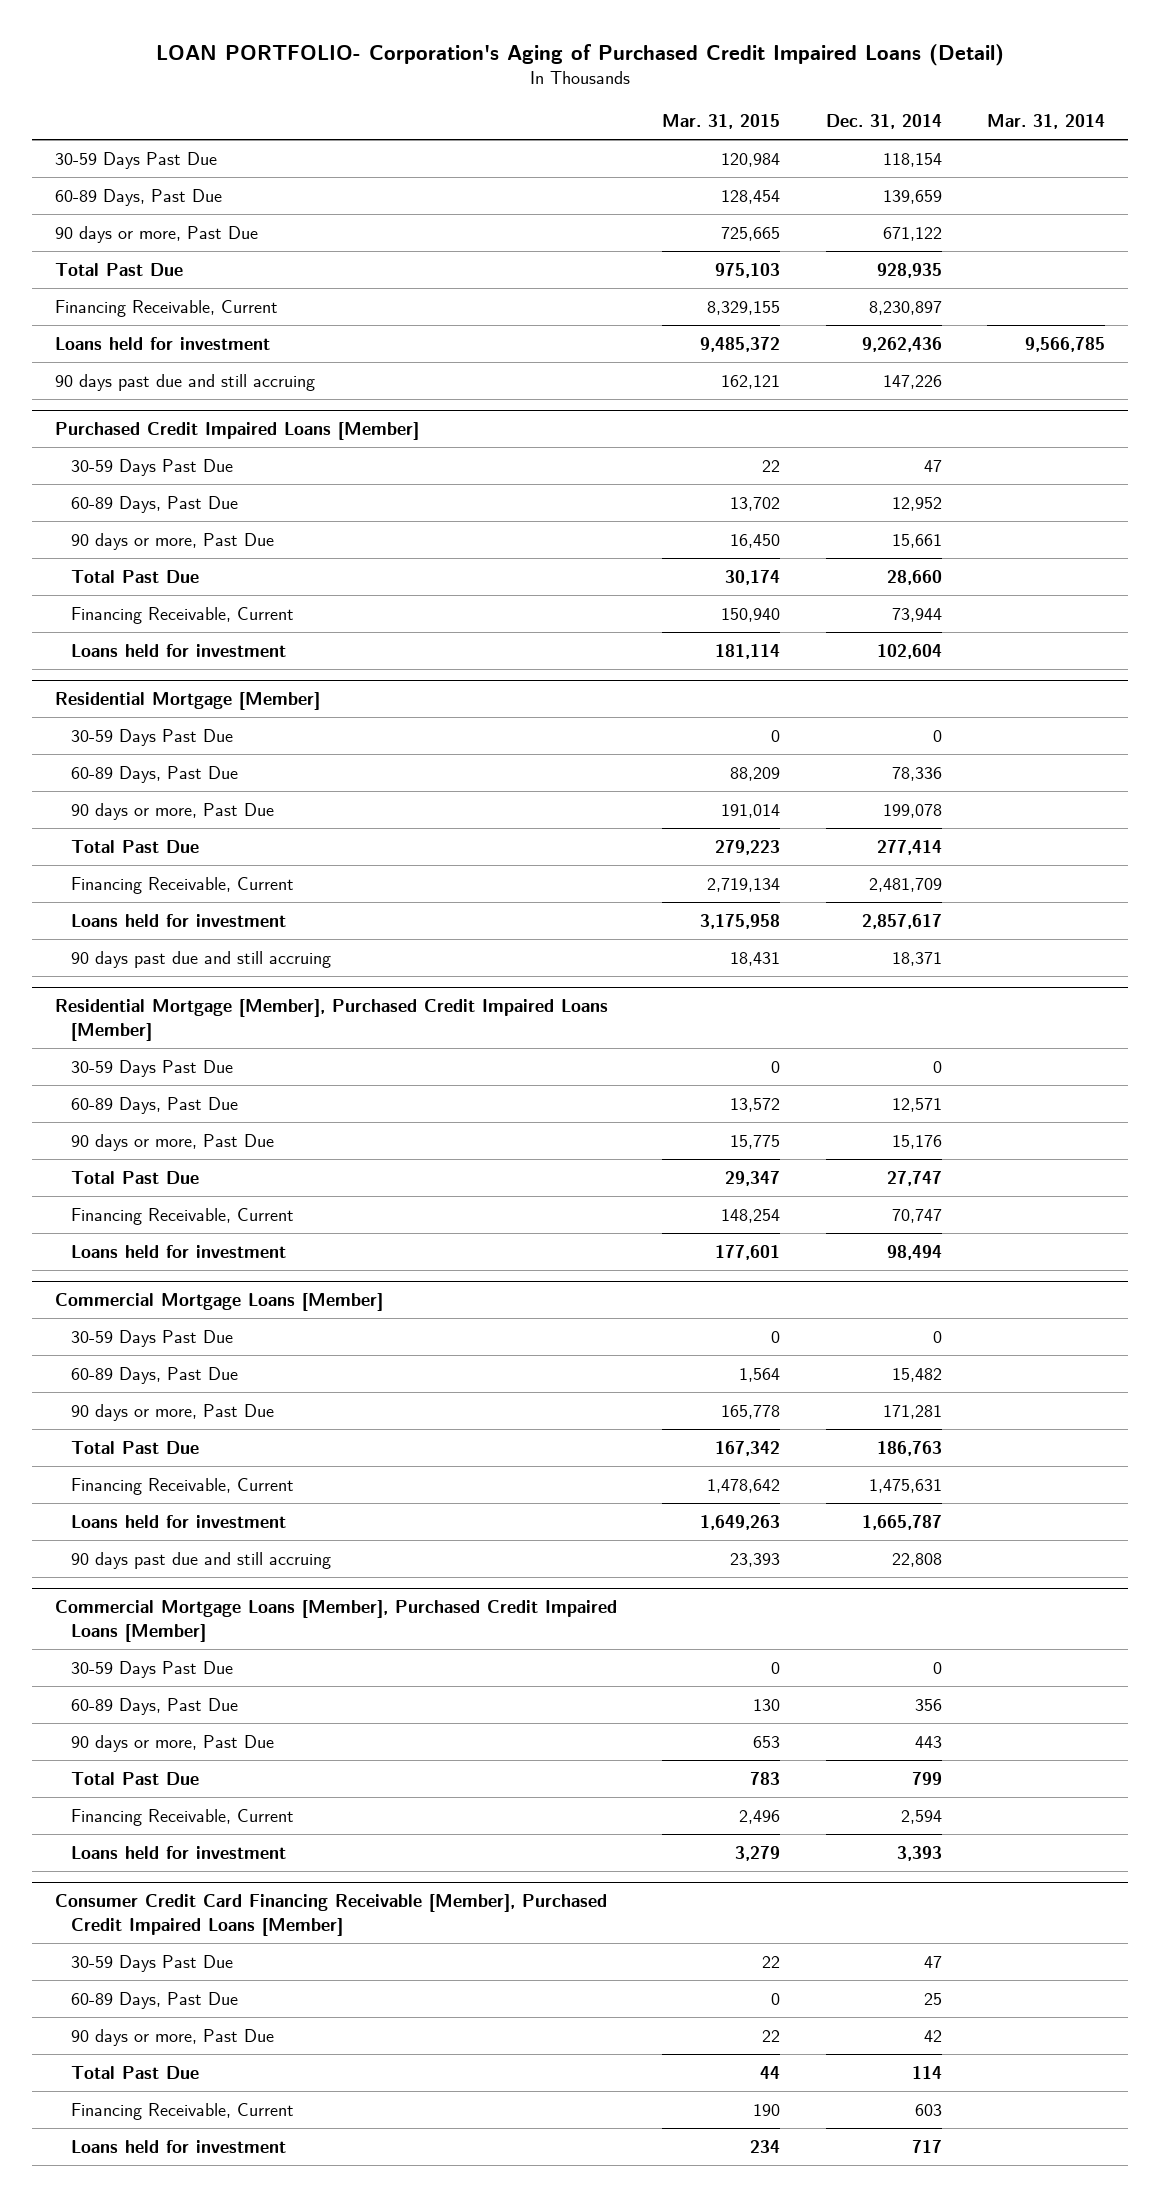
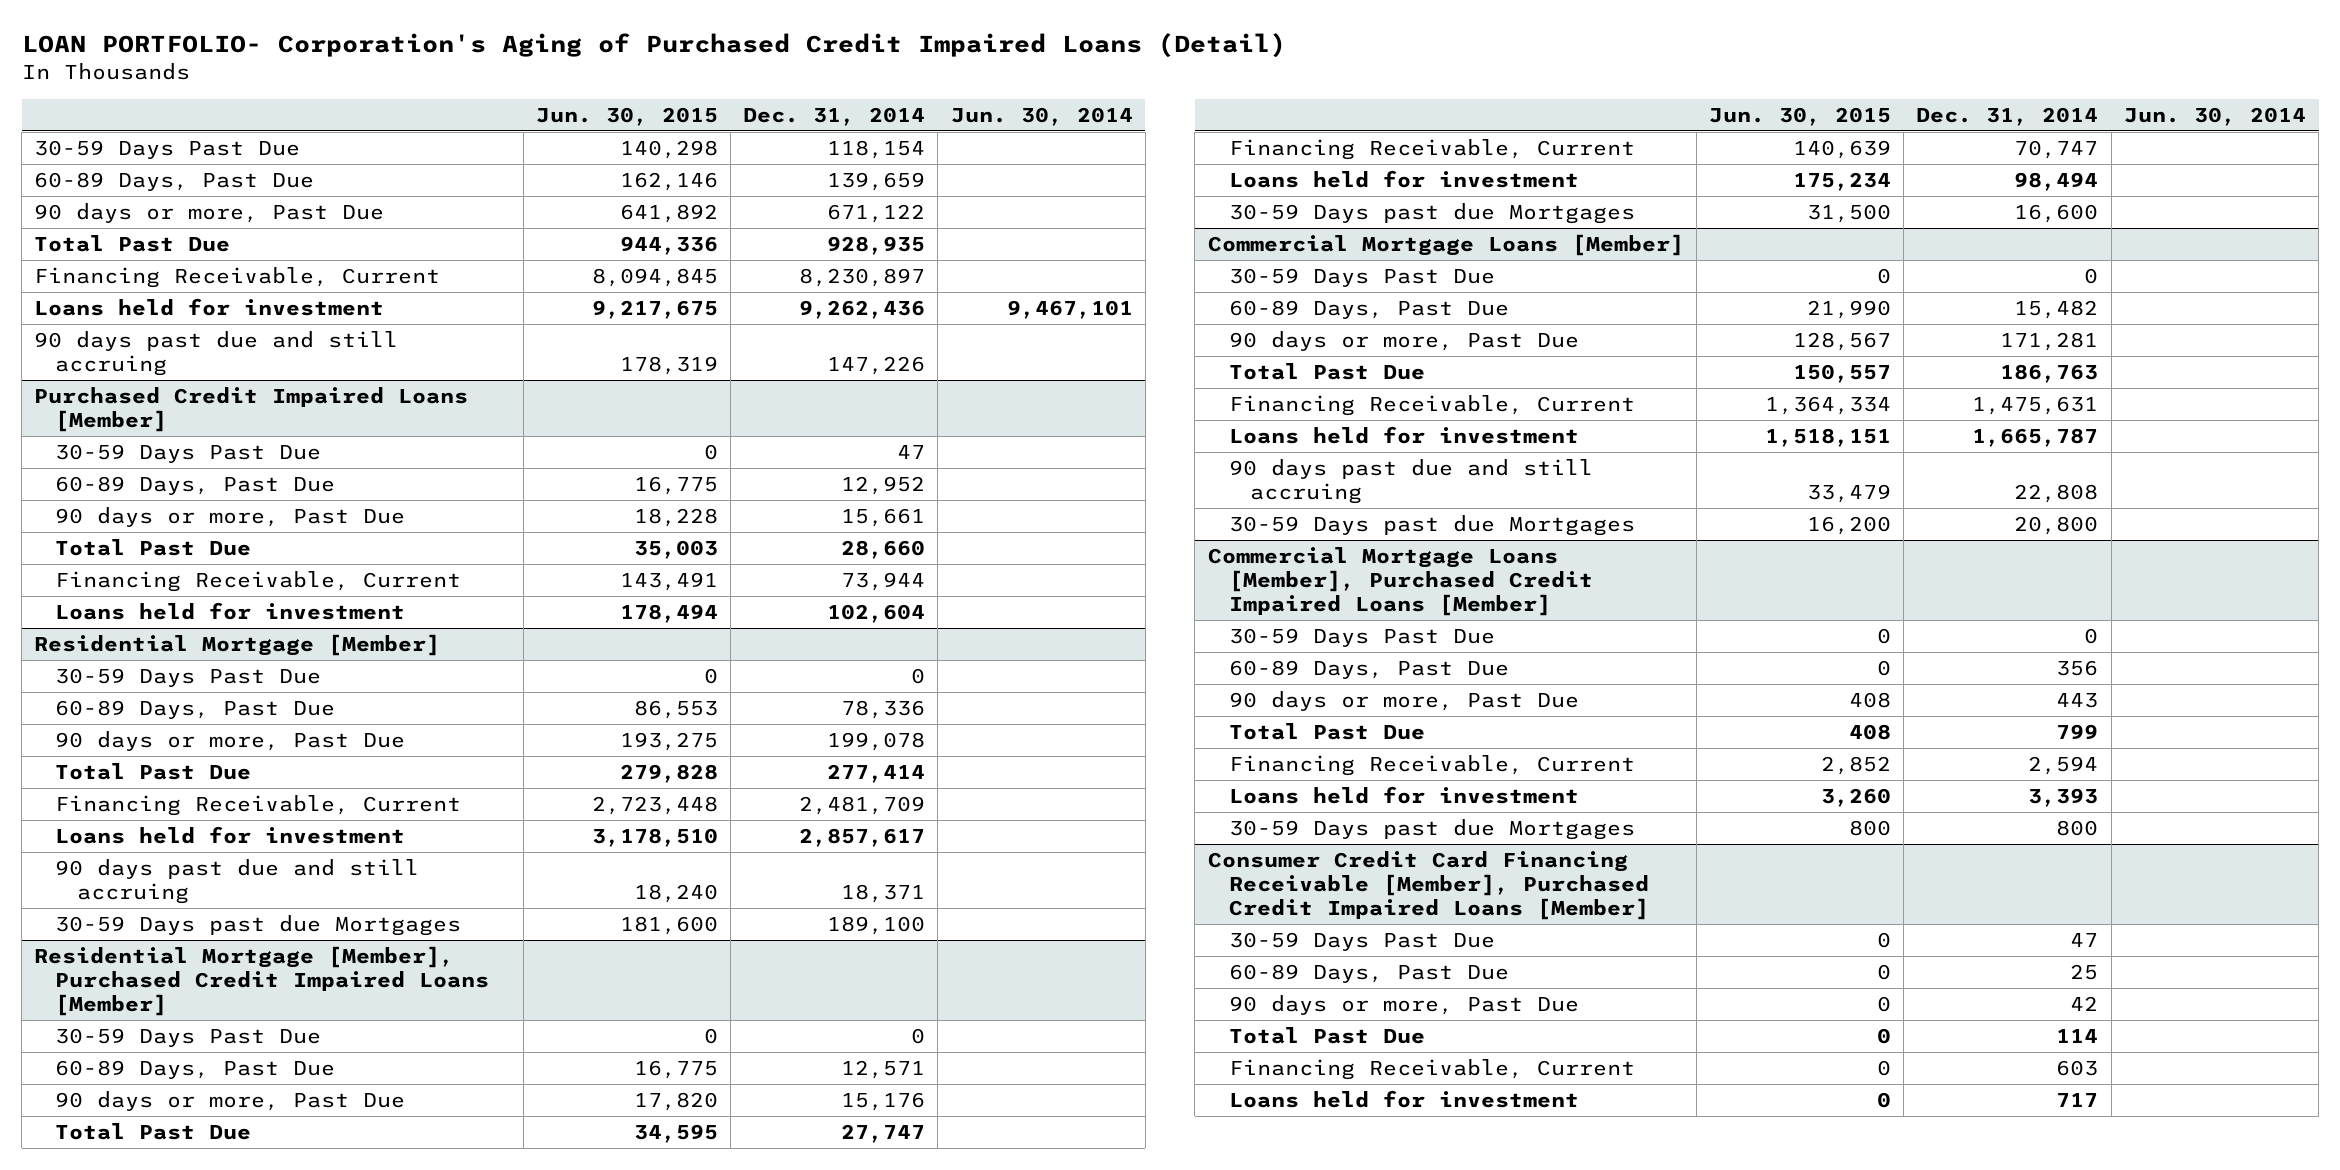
- | Mar. 31, 2015 | Dec. 31, 2014 | Mar. 31, 2014
+ | Jun. 30, 2015 | Dec. 31, 2014 | Jun. 30, 2014
@ Residential Mortgage [Member]
+ 30-59 Days past due Mortgages | 181,600 | 189,100 |
@ Residential Mortgage [Member], Purchased Credit Impaired Loans [Member]
+ 30-59 Days past due Mortgages | 31,500 | 16,600 |
@ Commercial Mortgage Loans [Member]
+ 30-59 Days past due Mortgages | 16,200 | 20,800 |
@ Commercial Mortgage Loans [Member], Purchased Credit Impaired Loans [Member]
+ 30-59 Days past due Mortgages | 800 | 800 |

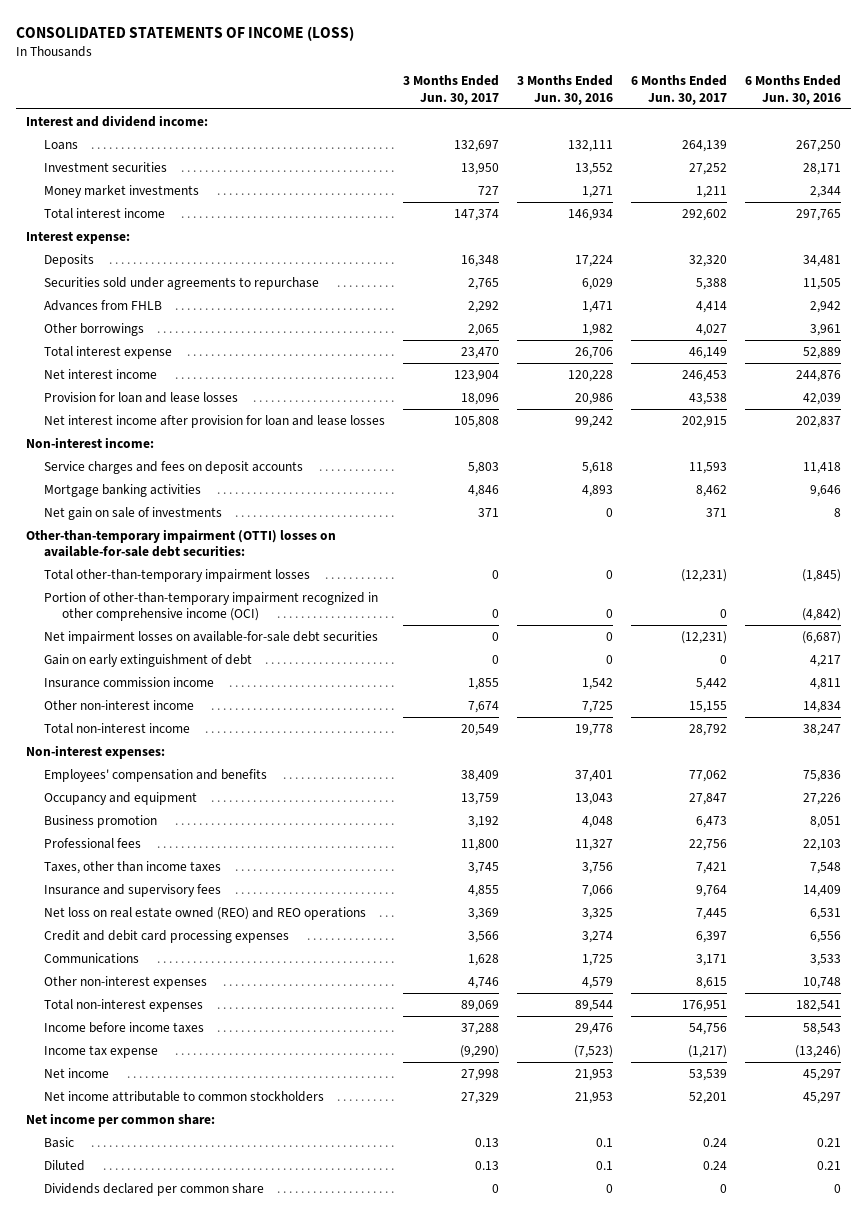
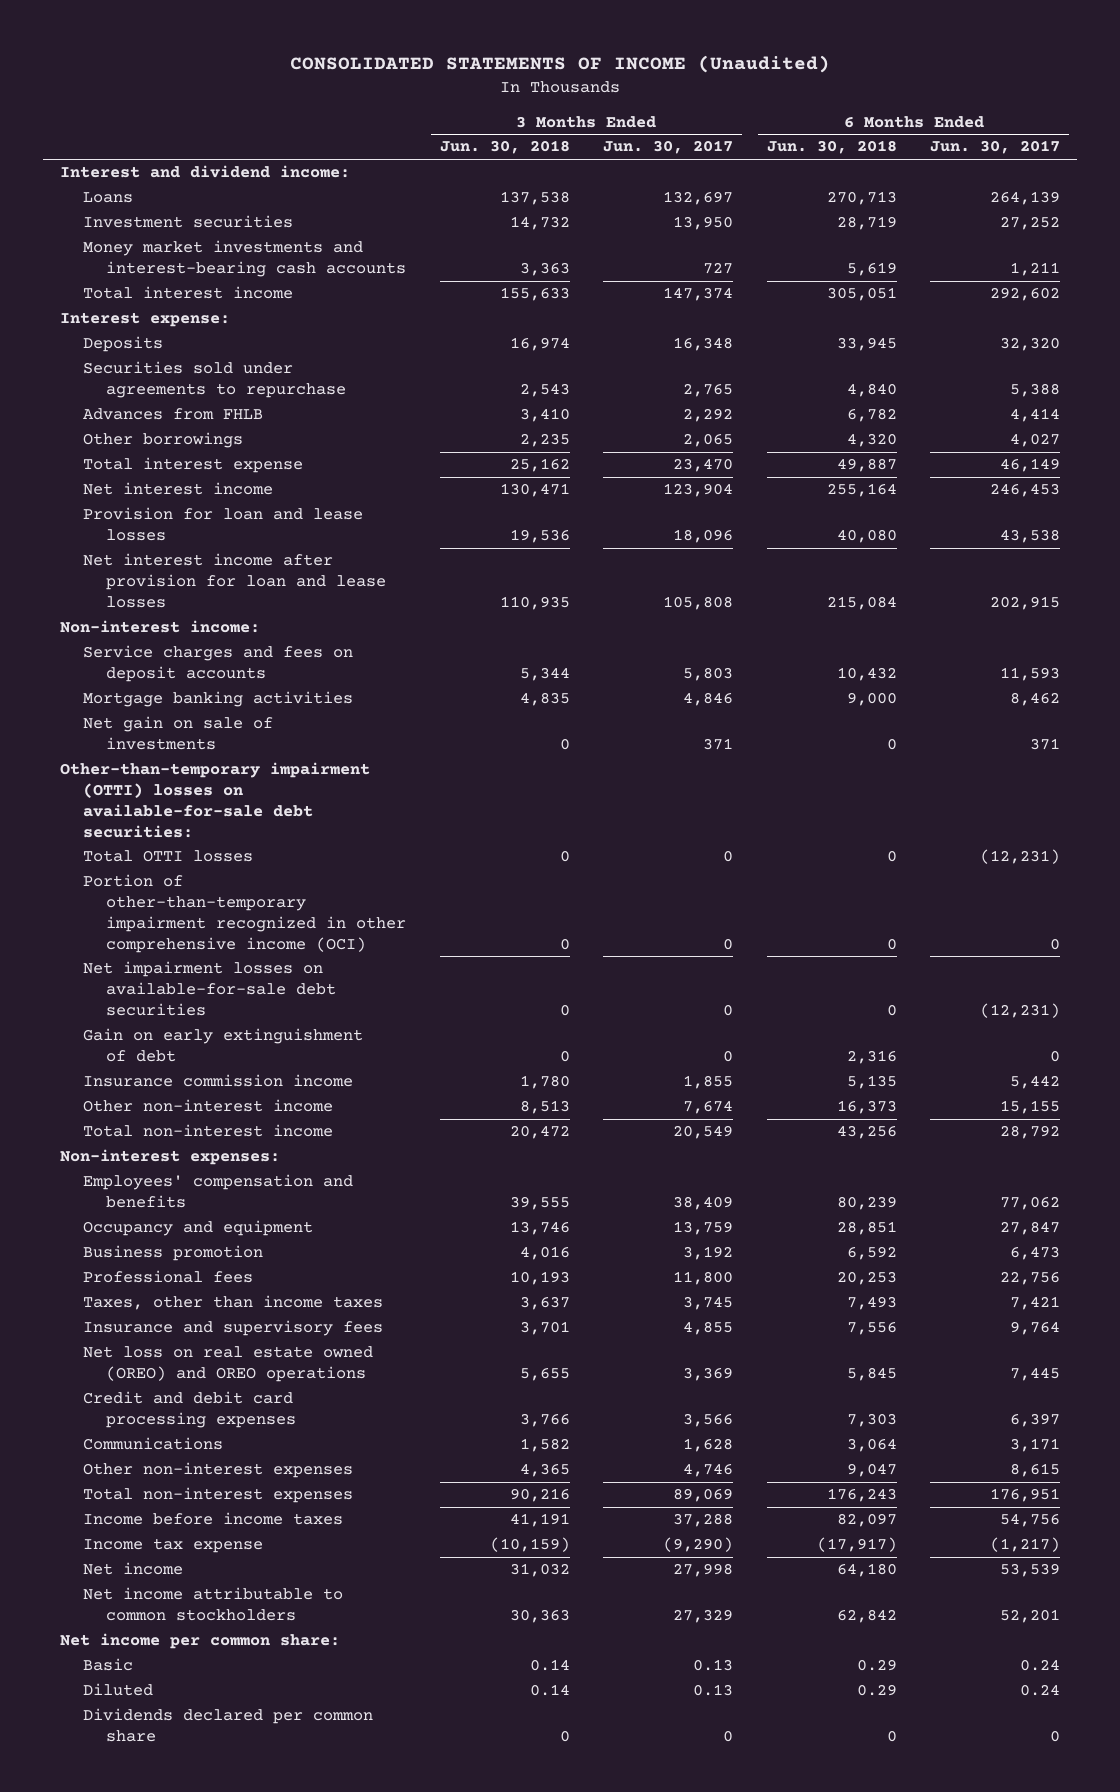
- CONSOLIDATED STATEMENTS OF INCOME (LOSS)
+ CONSOLIDATED STATEMENTS OF INCOME (Unaudited)
- | 3 Months Ended Jun. 30, 2017 | 3 Months Ended Jun. 30, 2016 | 6 Months Ended Jun. 30, 2017 | 6 Months Ended Jun. 30, 2016
+ | 3 Months Ended Jun. 30, 2018 | 3 Months Ended Jun. 30, 2017 | 6 Months Ended Jun. 30, 2018 | 6 Months Ended Jun. 30, 2017
- Money market investments | 727 | 1,271 | 1,211 | 2,344
+ Money market investments and interest-bearing cash accounts | 3,363 | 727 | 5,619 | 1,211
- Total other-than-temporary impairment losses | 0 | 0 | (12,231) | (1,845)
+ Total OTTI losses | 0 | 0 | 0 | (12,231)
- Net loss on real estate owned (REO) and REO operations | 3,369 | 3,325 | 7,445 | 6,531
+ Net loss on real estate owned (OREO) and OREO operations | 5,655 | 3,369 | 5,845 | 7,445

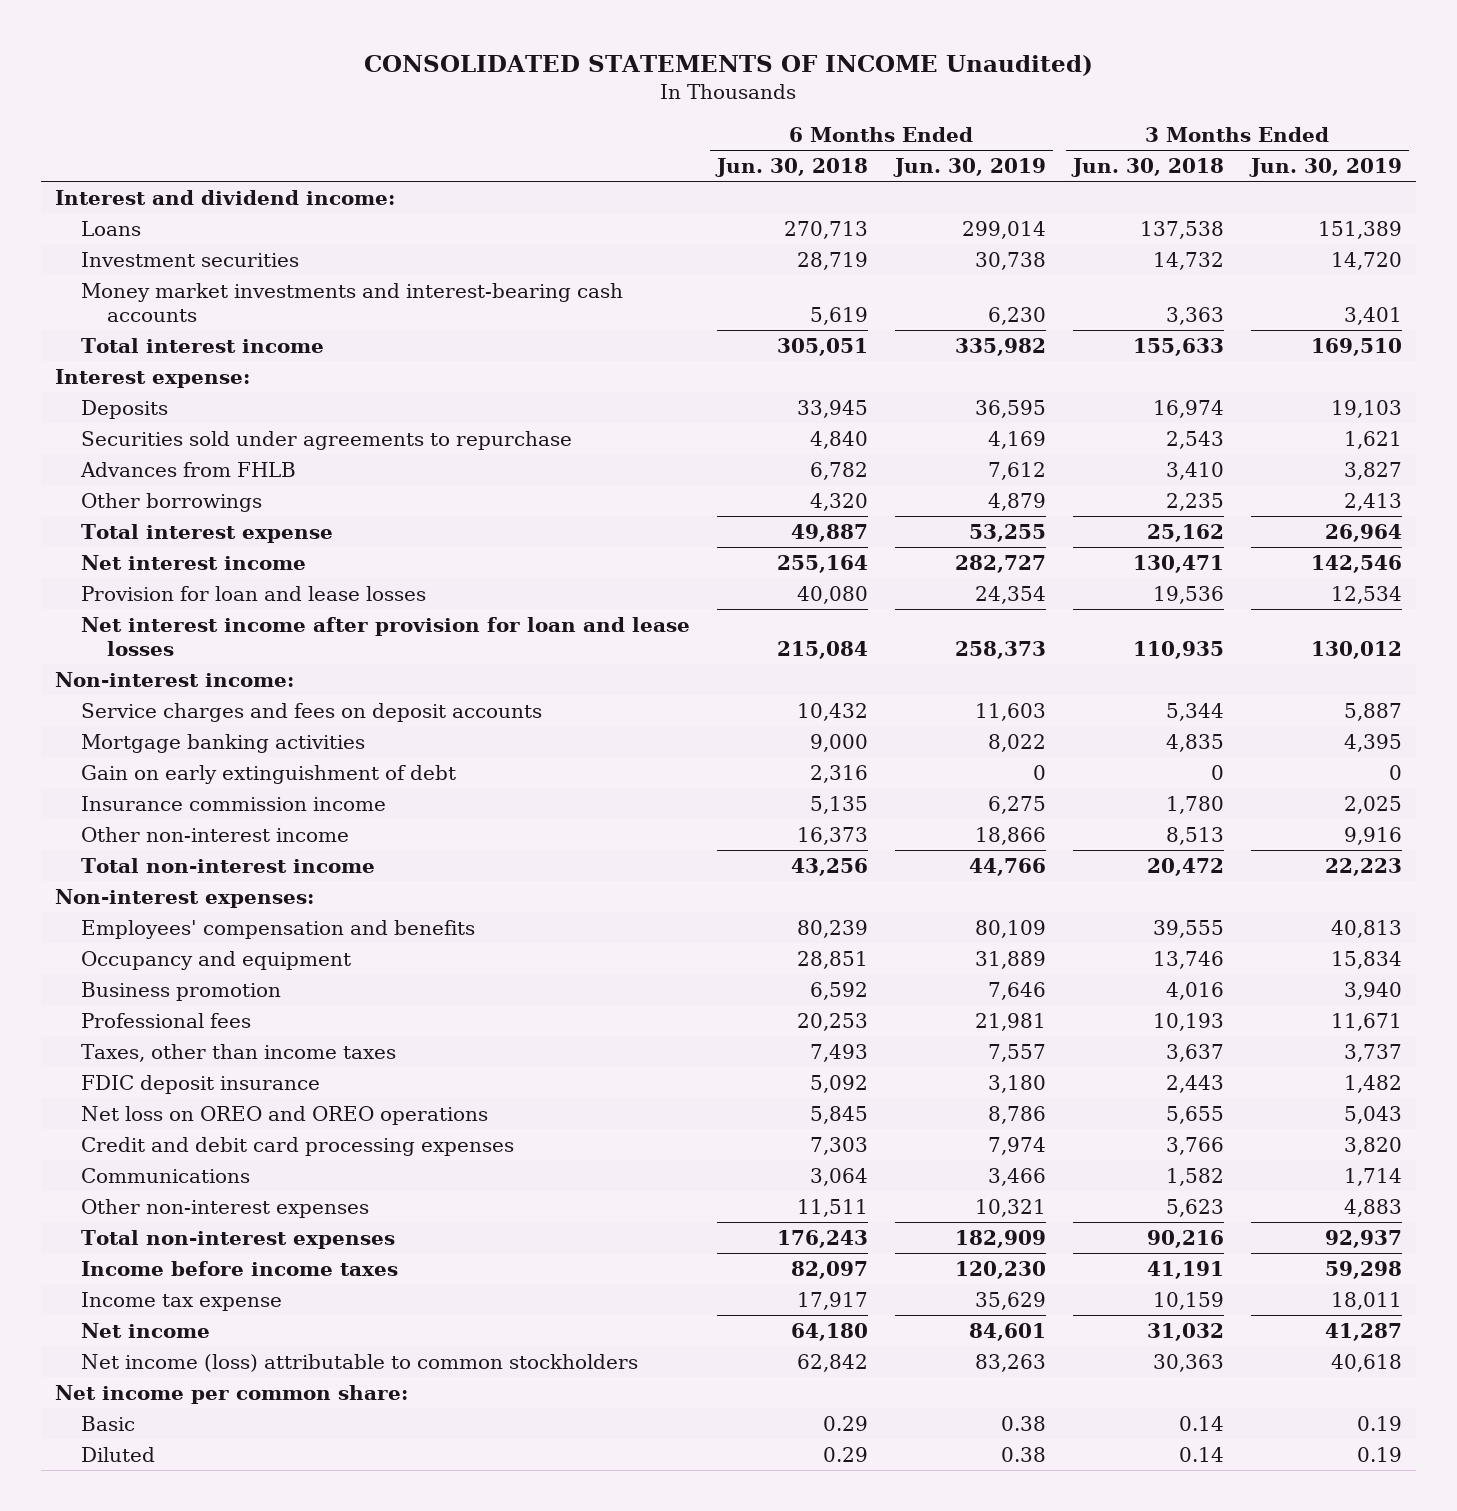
- CONSOLIDATED STATEMENTS OF INCOME (Unaudited)
+ CONSOLIDATED STATEMENTS OF INCOME Unaudited)
- | 3 Months Ended Jun. 30, 2018 | 3 Months Ended Jun. 30, 2017 | 6 Months Ended Jun. 30, 2018 | 6 Months Ended Jun. 30, 2017
+ | 6 Months Ended Jun. 30, 2018 | 6 Months Ended Jun. 30, 2019 | 3 Months Ended Jun. 30, 2018 | 3 Months Ended Jun. 30, 2019
- Net gain on sale of investments | 0 | 371 | 0 | 371
- Other-than-temporary impairment (OTTI) losses on available-for-sale debt securities:
- Total OTTI losses | 0 | 0 | 0 | (12,231)
- Portion of other-than-temporary impairment recognized in other comprehensive income (OCI) | 0 | 0 | 0 | 0
- Net impairment losses on available-for-sale debt securities | 0 | 0 | 0 | (12,231)
- Insurance and supervisory fees | 3,701 | 4,855 | 7,556 | 9,764
- Net loss on real estate owned (OREO) and OREO operations | 5,655 | 3,369 | 5,845 | 7,445
+ FDIC deposit insurance | 5,092 | 3,180 | 2,443 | 1,482
+ Net loss on OREO and OREO operations | 5,845 | 8,786 | 5,655 | 5,043
- Other non-interest expenses | 4,365 | 4,746 | 9,047 | 8,615
+ Other non-interest expenses | 11,511 | 10,321 | 5,623 | 4,883
- Income tax expense | (10,159) | (9,290) | (17,917) | (1,217)
+ Income tax expense | 17,917 | 35,629 | 10,159 | 18,011
- Net income attributable to common stockholders | 30,363 | 27,329 | 62,842 | 52,201
+ Net income (loss) attributable to common stockholders | 62,842 | 83,263 | 30,363 | 40,618
- Dividends declared per common share | 0 | 0 | 0 | 0

